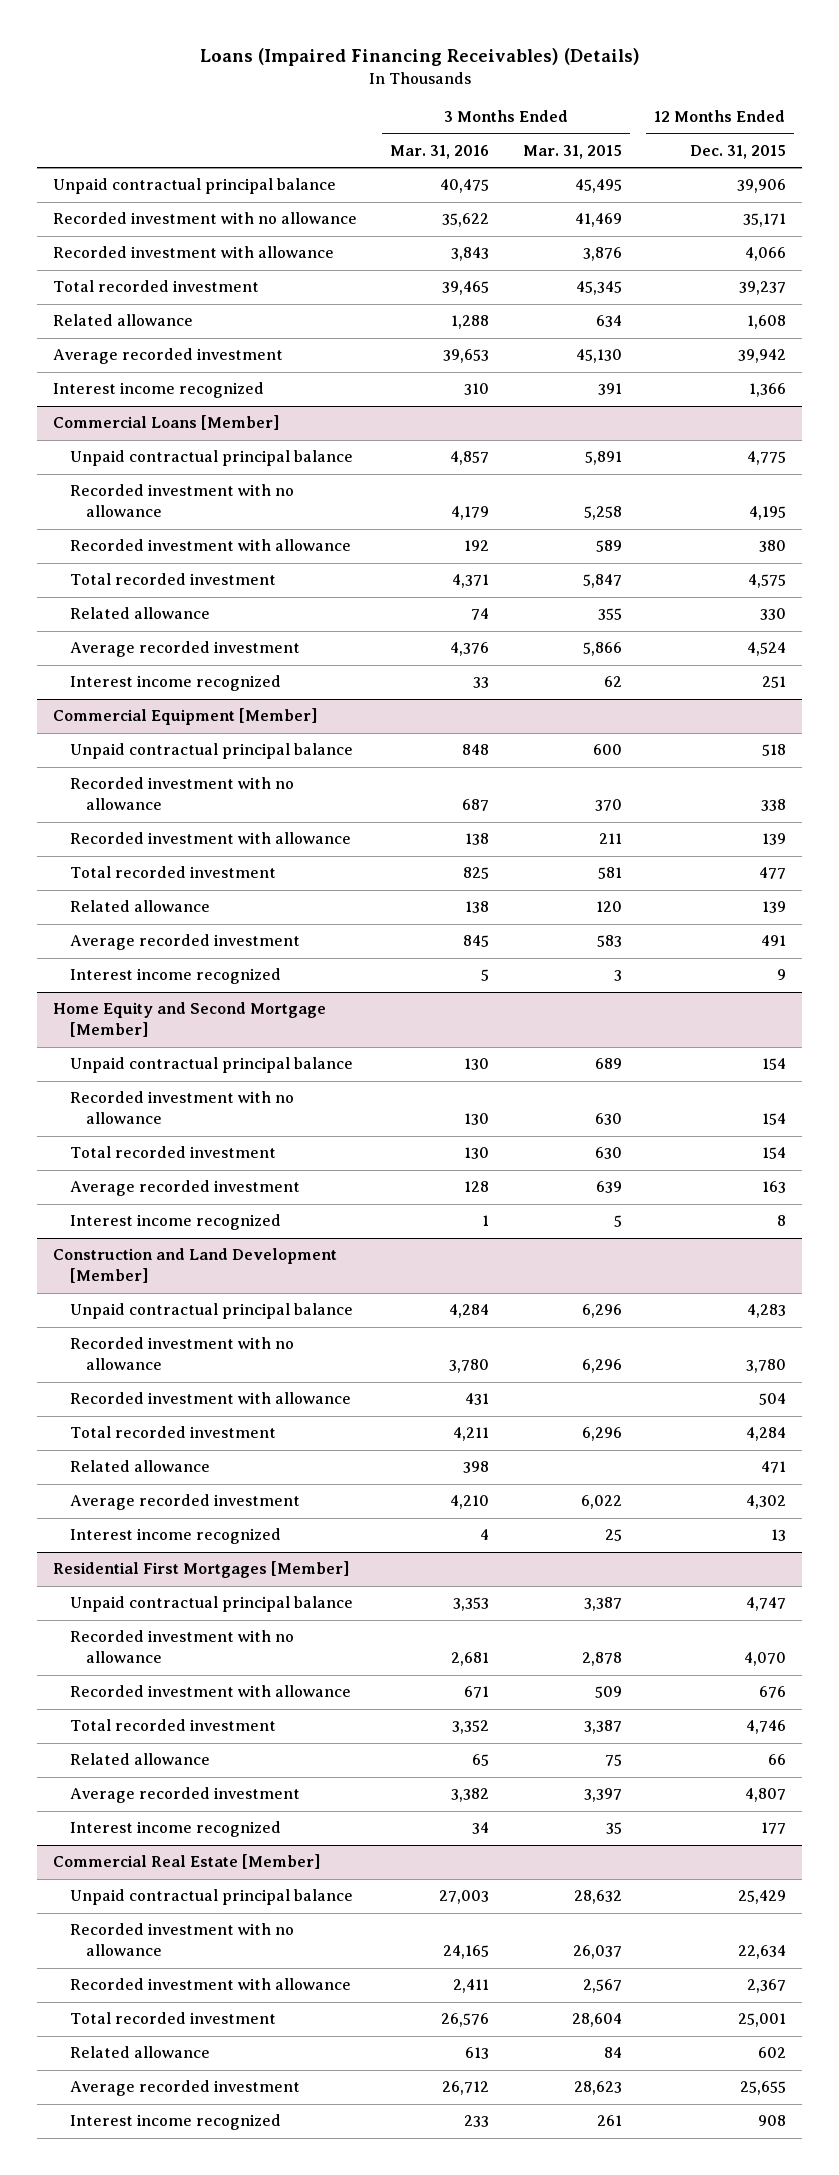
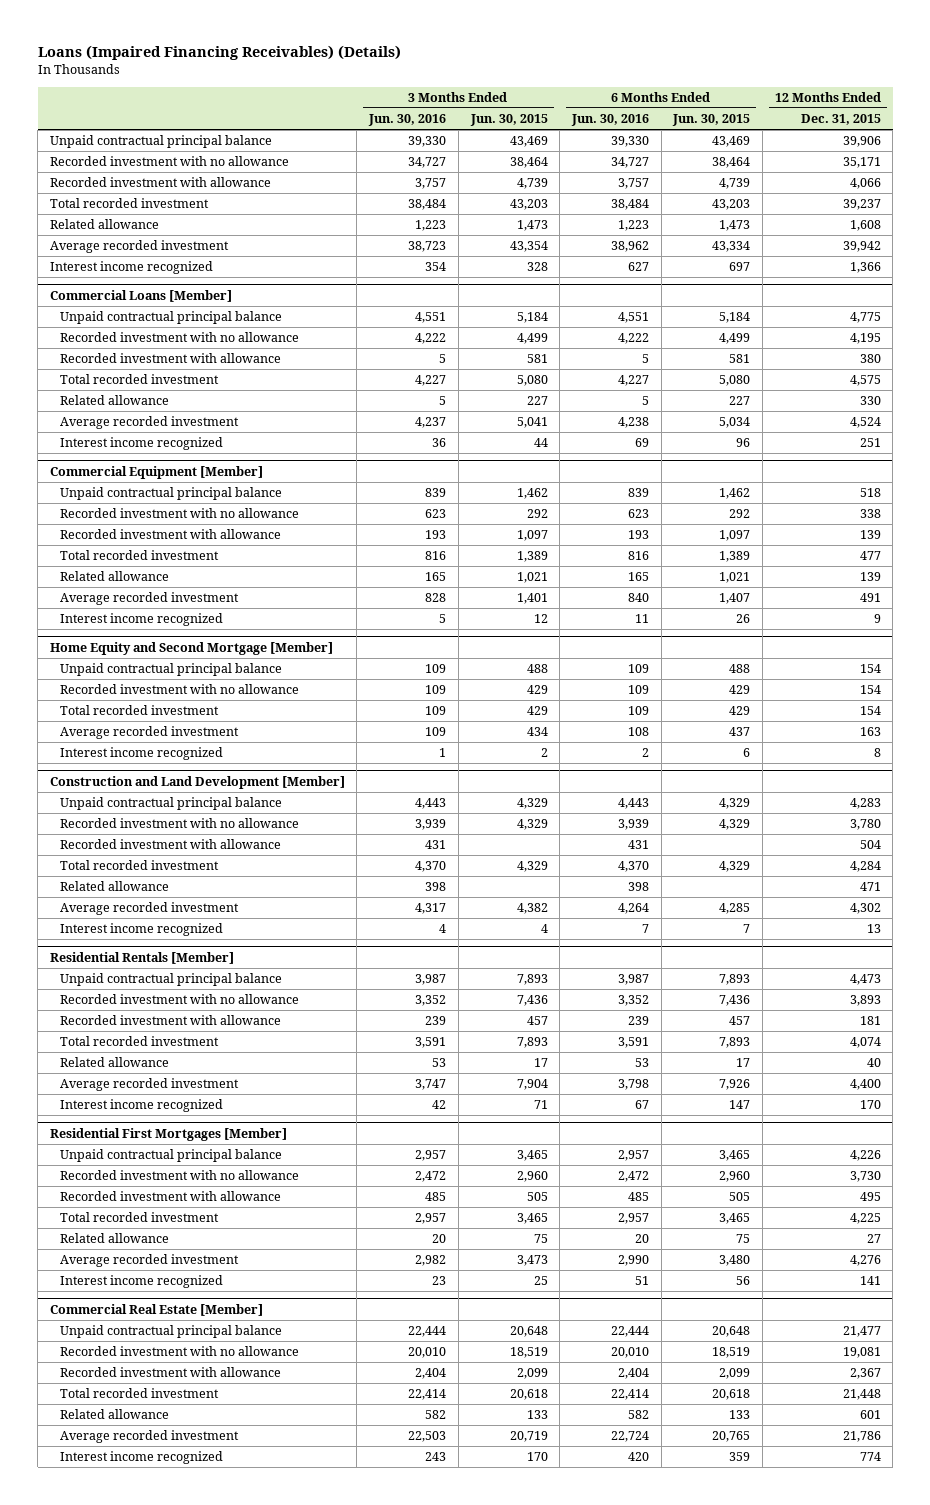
- | 3 Months Ended Mar. 31, 2016 | 3 Months Ended Mar. 31, 2015 | 12 Months Ended Dec. 31, 2015
+ | 3 Months Ended Jun. 30, 2016 | 3 Months Ended Jun. 30, 2015 | 6 Months Ended Jun. 30, 2016 | 6 Months Ended Jun. 30, 2015 | 12 Months Ended Dec. 31, 2015
+ Residential Rentals [Member]
+ Unpaid contractual principal balance | 3,987 | 7,893 | 3,987 | 7,893 | 4,473
+ Recorded investment with no allowance | 3,352 | 7,436 | 3,352 | 7,436 | 3,893
+ Recorded investment with allowance | 239 | 457 | 239 | 457 | 181
+ Total recorded investment | 3,591 | 7,893 | 3,591 | 7,893 | 4,074
+ Related allowance | 53 | 17 | 53 | 17 | 40
+ Average recorded investment | 3,747 | 7,904 | 3,798 | 7,926 | 4,400
+ Interest income recognized | 42 | 71 | 67 | 147 | 170
@ Residential First Mortgages [Member]
- Unpaid contractual principal balance | 3,353 | 3,387 | 4,747
- Recorded investment with no allowance | 2,681 | 2,878 | 4,070
- Recorded investment with allowance | 671 | 509 | 676
- Total recorded investment | 3,352 | 3,387 | 4,746
- Related allowance | 65 | 75 | 66
- Average recorded investment | 3,382 | 3,397 | 4,807
- Interest income recognized | 34 | 35 | 177
+ Unpaid contractual principal balance | 2,957 | 3,465 | 2,957 | 3,465 | 4,226
+ Recorded investment with no allowance | 2,472 | 2,960 | 2,472 | 2,960 | 3,730
+ Recorded investment with allowance | 485 | 505 | 485 | 505 | 495
+ Total recorded investment | 2,957 | 3,465 | 2,957 | 3,465 | 4,225
+ Related allowance | 20 | 75 | 20 | 75 | 27
+ Average recorded investment | 2,982 | 3,473 | 2,990 | 3,480 | 4,276
+ Interest income recognized | 23 | 25 | 51 | 56 | 141
@ Commercial Real Estate [Member]
- Unpaid contractual principal balance | 27,003 | 28,632 | 25,429
- Recorded investment with no allowance | 24,165 | 26,037 | 22,634
+ Unpaid contractual principal balance | 22,444 | 20,648 | 22,444 | 20,648 | 21,477
+ Recorded investment with no allowance | 20,010 | 18,519 | 20,010 | 18,519 | 19,081
- Total recorded investment | 26,576 | 28,604 | 25,001
- Related allowance | 613 | 84 | 602
- Average recorded investment | 26,712 | 28,623 | 25,655
- Interest income recognized | 233 | 261 | 908
+ Total recorded investment | 22,414 | 20,618 | 22,414 | 20,618 | 21,448
+ Related allowance | 582 | 133 | 582 | 133 | 601
+ Average recorded investment | 22,503 | 20,719 | 22,724 | 20,765 | 21,786
+ Interest income recognized | 243 | 170 | 420 | 359 | 774

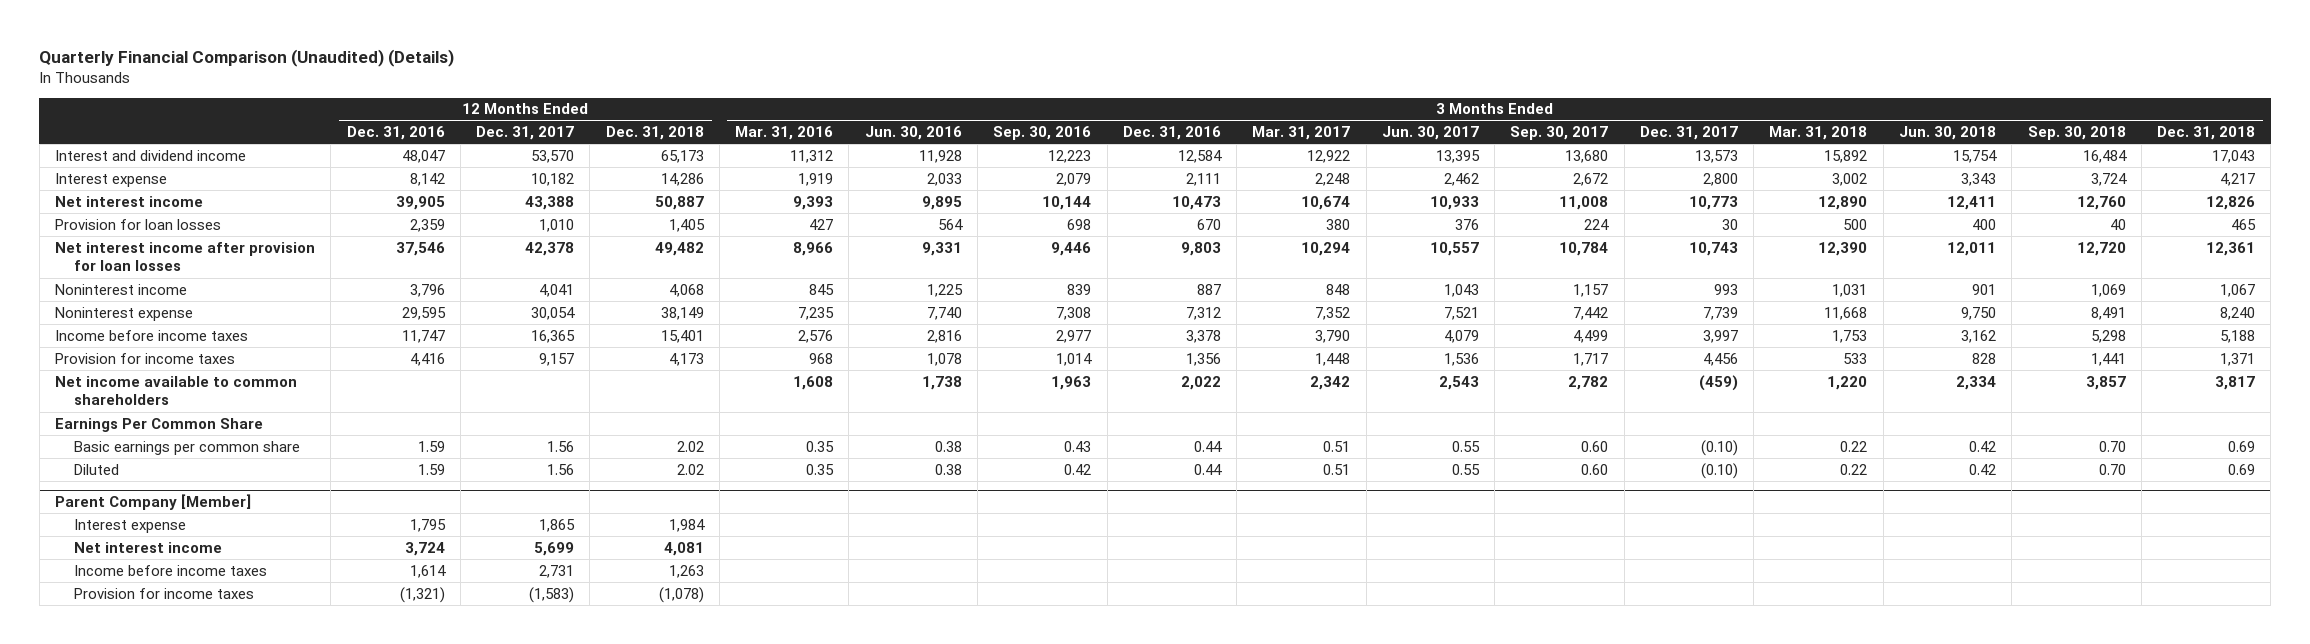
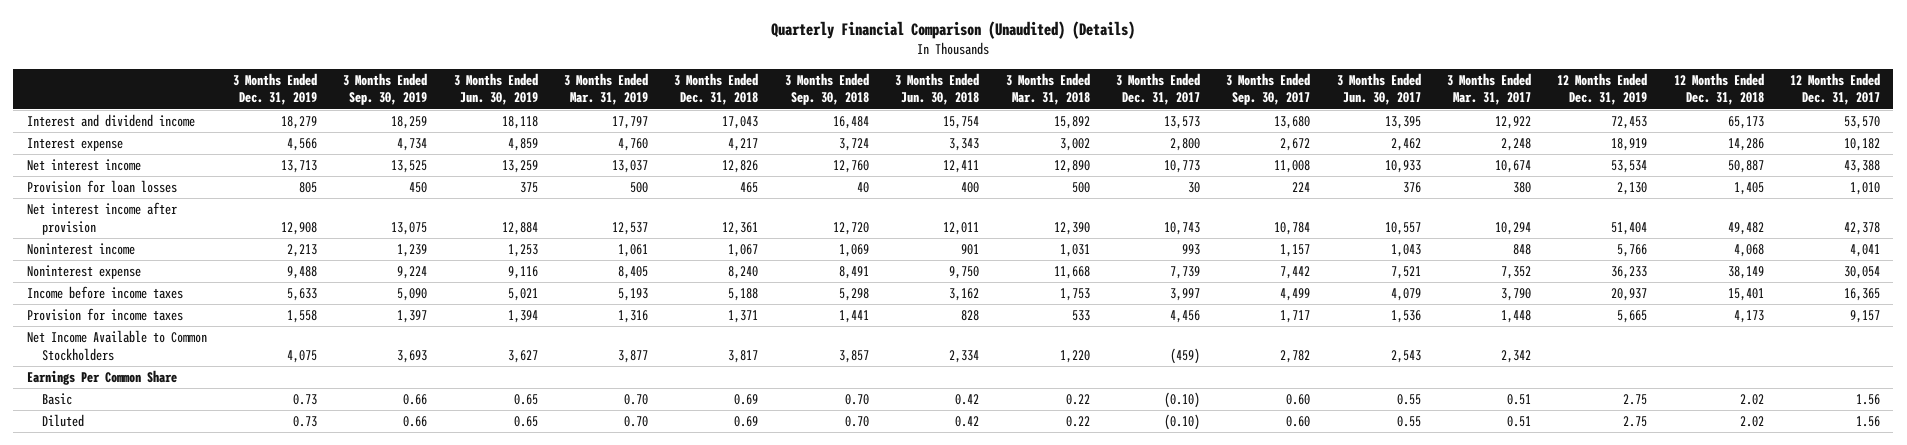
- | 12 Months Ended Dec. 31, 2016 | 12 Months Ended Dec. 31, 2017 | 12 Months Ended Dec. 31, 2018 | 3 Months Ended Mar. 31, 2016 | 3 Months Ended Jun. 30, 2016 | 3 Months Ended Sep. 30, 2016 | 3 Months Ended Dec. 31, 2016 | 3 Months Ended Mar. 31, 2017 | 3 Months Ended Jun. 30, 2017 | 3 Months Ended Sep. 30, 2017 | 3 Months Ended Dec. 31, 2017 | 3 Months Ended Mar. 31, 2018 | 3 Months Ended Jun. 30, 2018 | 3 Months Ended Sep. 30, 2018 | 3 Months Ended Dec. 31, 2018
+ | 3 Months Ended Dec. 31, 2019 | 3 Months Ended Sep. 30, 2019 | 3 Months Ended Jun. 30, 2019 | 3 Months Ended Mar. 31, 2019 | 3 Months Ended Dec. 31, 2018 | 3 Months Ended Sep. 30, 2018 | 3 Months Ended Jun. 30, 2018 | 3 Months Ended Mar. 31, 2018 | 3 Months Ended Dec. 31, 2017 | 3 Months Ended Sep. 30, 2017 | 3 Months Ended Jun. 30, 2017 | 3 Months Ended Mar. 31, 2017 | 12 Months Ended Dec. 31, 2019 | 12 Months Ended Dec. 31, 2018 | 12 Months Ended Dec. 31, 2017
- Net interest income after provision for loan losses | 37,546 | 42,378 | 49,482 | 8,966 | 9,331 | 9,446 | 9,803 | 10,294 | 10,557 | 10,784 | 10,743 | 12,390 | 12,011 | 12,720 | 12,361
+ Net interest income after provision | 12,908 | 13,075 | 12,884 | 12,537 | 12,361 | 12,720 | 12,011 | 12,390 | 10,743 | 10,784 | 10,557 | 10,294 | 51,404 | 49,482 | 42,378
- Net income available to common shareholders | | | | 1,608 | 1,738 | 1,963 | 2,022 | 2,342 | 2,543 | 2,782 | (459) | 1,220 | 2,334 | 3,857 | 3,817
+ Net Income Available to Common Stockholders | 4,075 | 3,693 | 3,627 | 3,877 | 3,817 | 3,857 | 2,334 | 1,220 | (459) | 2,782 | 2,543 | 2,342 | | |
- Basic earnings per common share | 1.59 | 1.56 | 2.02 | 0.35 | 0.38 | 0.43 | 0.44 | 0.51 | 0.55 | 0.60 | (0.10) | 0.22 | 0.42 | 0.70 | 0.69
+ Basic | 0.73 | 0.66 | 0.65 | 0.70 | 0.69 | 0.70 | 0.42 | 0.22 | (0.10) | 0.60 | 0.55 | 0.51 | 2.75 | 2.02 | 1.56
- Parent Company [Member]
- Interest expense | 1,795 | 1,865 | 1,984 | | | | | | | | | | | |
- Net interest income | 3,724 | 5,699 | 4,081 | | | | | | | | | | | |
- Income before income taxes | 1,614 | 2,731 | 1,263 | | | | | | | | | | | |
- Provision for income taxes | (1,321) | (1,583) | (1,078) | | | | | | | | | | | |

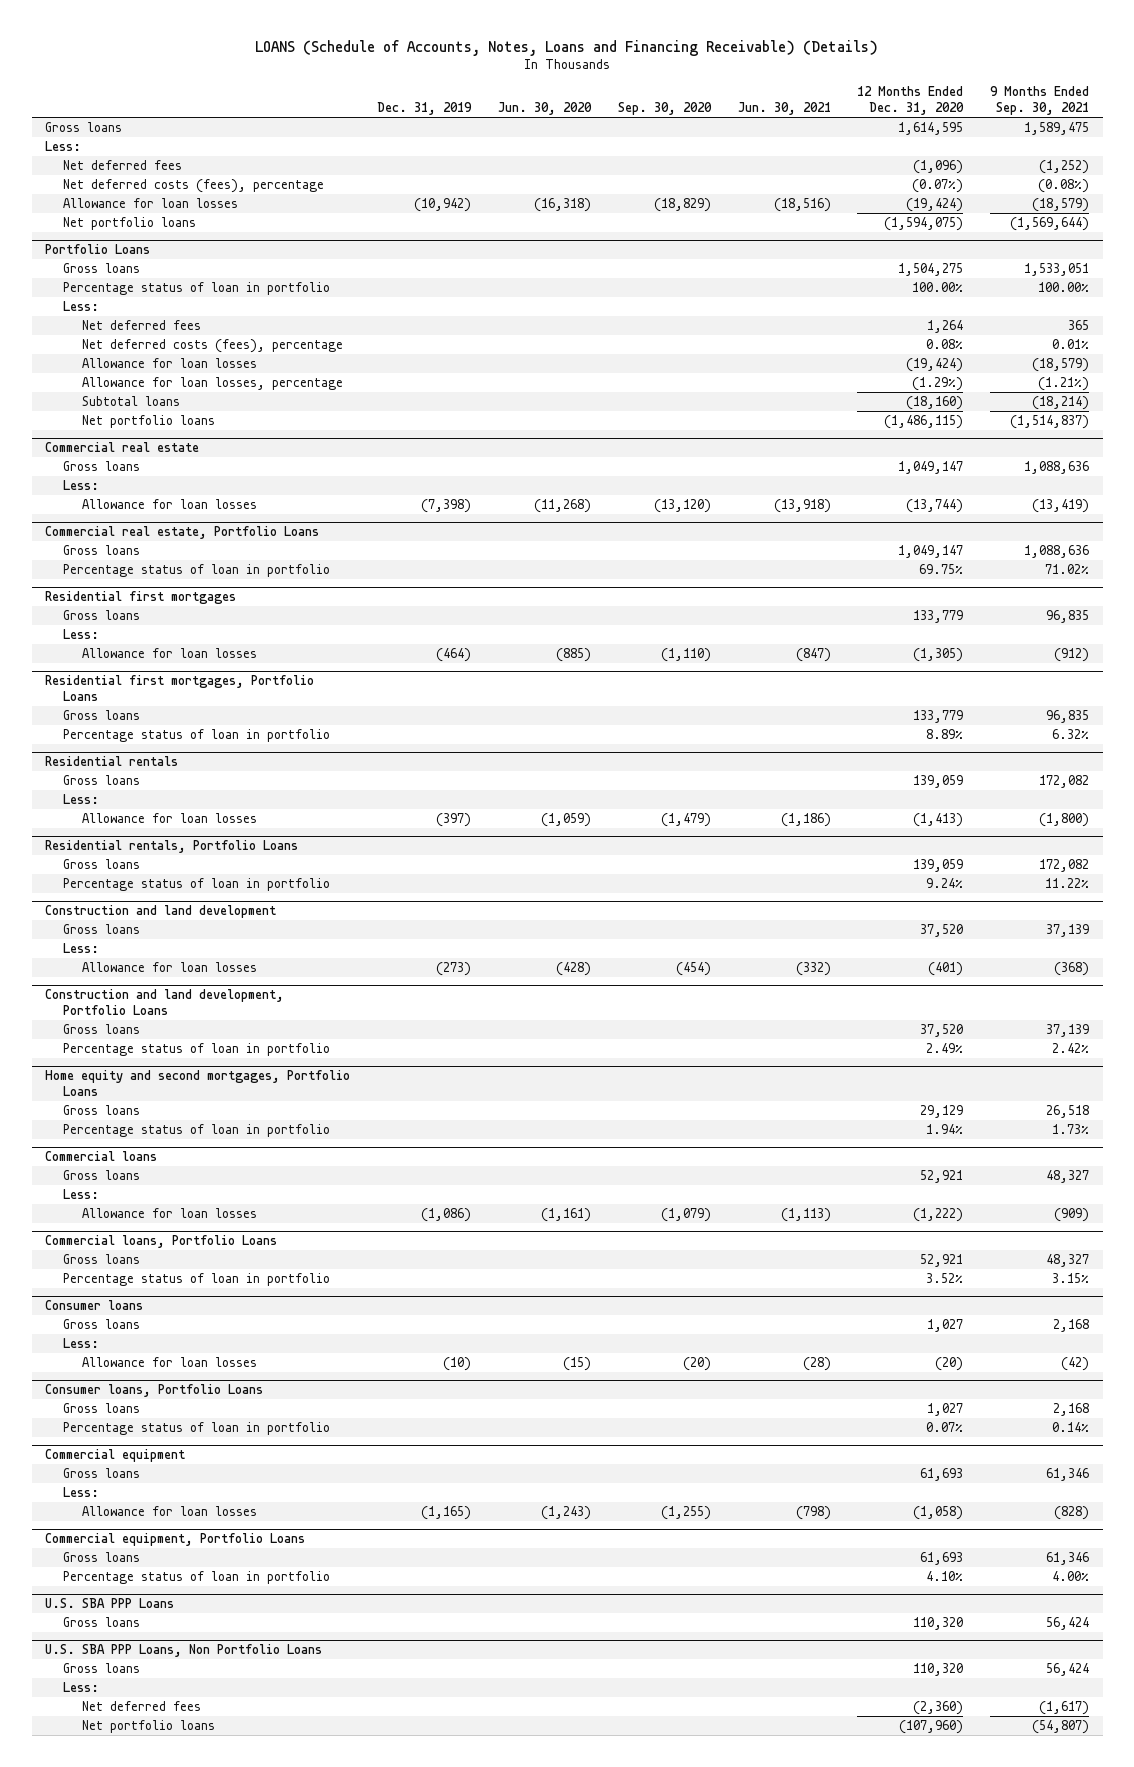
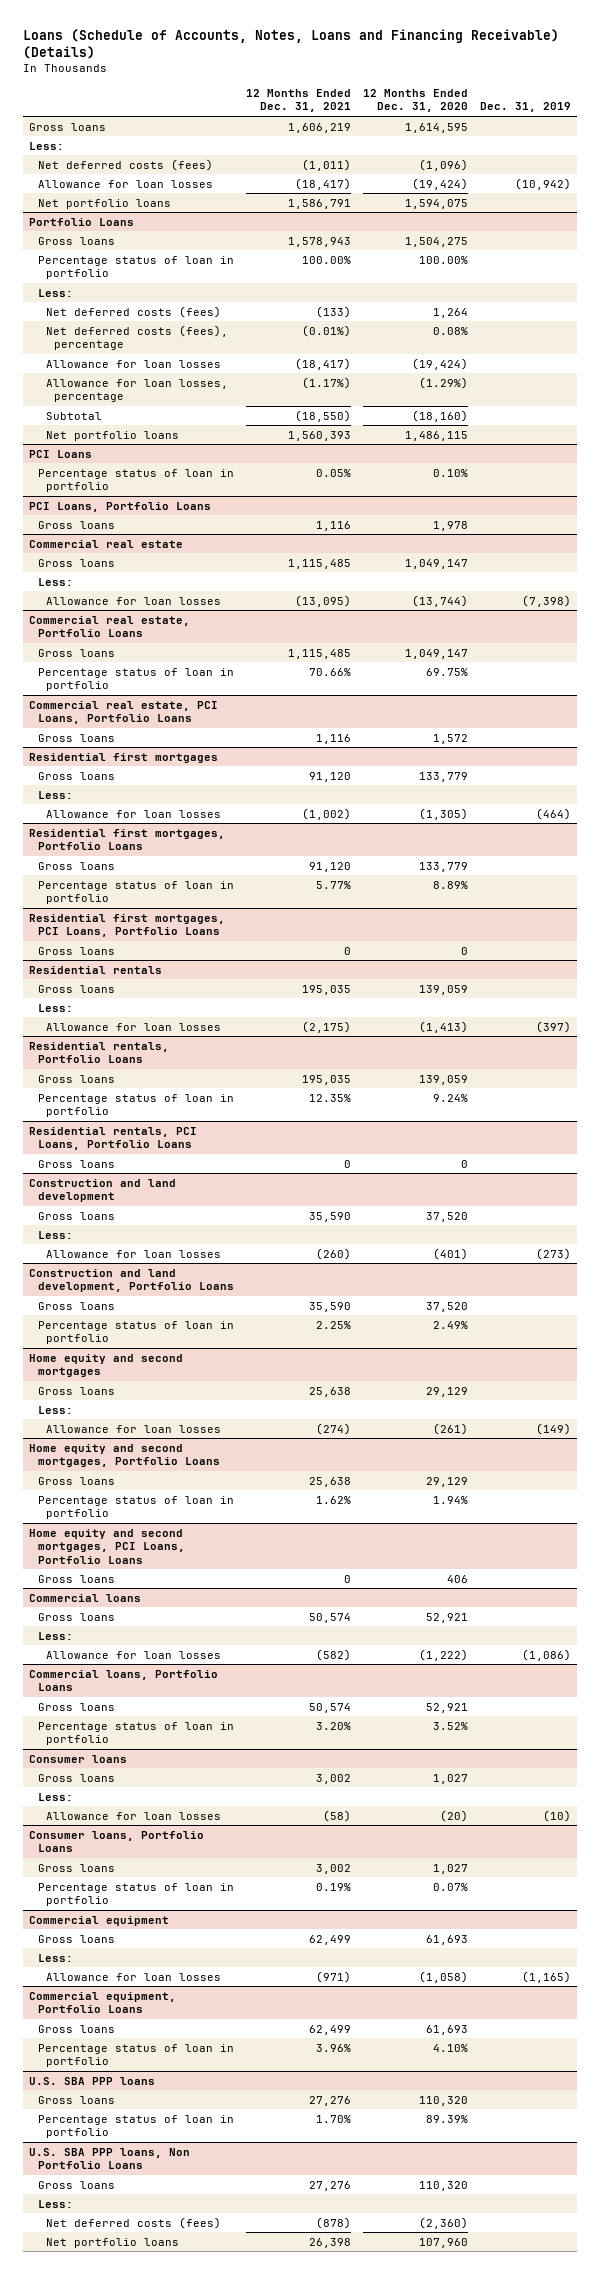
- LOANS (Schedule of Accounts, Notes, Loans and Financing Receivable) (Details)
+ Loans (Schedule of Accounts, Notes, Loans and Financing Receivable) (Details)
- | Dec. 31, 2019 | Jun. 30, 2020 | Sep. 30, 2020 | Jun. 30, 2021 | 12 Months Ended Dec. 31, 2020 | 9 Months Ended Sep. 30, 2021
+ | 12 Months Ended Dec. 31, 2021 | 12 Months Ended Dec. 31, 2020 | Dec. 31, 2019
- Net deferred fees | | | | | (1,096) | (1,252)
- Net deferred costs (fees), percentage | | | | | (0.07%) | (0.08%)
+ Net deferred costs (fees) | (1,011) | (1,096) |
- Net portfolio loans | | | | | (1,594,075) | (1,569,644)
+ Net portfolio loans | 1,586,791 | 1,594,075 |
@ Portfolio Loans
- Net deferred fees | | | | | 1,264 | 365
+ Net deferred costs (fees) | (133) | 1,264 |
- Subtotal loans | | | | | (18,160) | (18,214)
- Net portfolio loans | | | | | (1,486,115) | (1,514,837)
+ Subtotal | (18,550) | (18,160) |
+ Net portfolio loans | 1,560,393 | 1,486,115 |
+ PCI Loans
+ Percentage status of loan in portfolio | 0.05% | 0.10% |
+ PCI Loans, Portfolio Loans
+ Gross loans | 1,116 | 1,978 |
+ Commercial real estate, PCI Loans, Portfolio Loans
+ Gross loans | 1,116 | 1,572 |
+ Residential first mortgages, PCI Loans, Portfolio Loans
+ Gross loans | 0 | 0 |
+ Residential rentals, PCI Loans, Portfolio Loans
+ Gross loans | 0 | 0 |
+ Home equity and second mortgages
+ Gross loans | 25,638 | 29,129 |
+ Less:
+ Allowance for loan losses | (274) | (261) | (149)
+ Home equity and second mortgages, PCI Loans, Portfolio Loans
+ Gross loans | 0 | 406 |
- U.S. SBA PPP Loans
+ U.S. SBA PPP loans
- U.S. SBA PPP Loans, Non Portfolio Loans
+ Percentage status of loan in portfolio | 1.70% | 89.39% |
+ U.S. SBA PPP loans, Non Portfolio Loans
- Net deferred fees | | | | | (2,360) | (1,617)
- Net portfolio loans | | | | | (107,960) | (54,807)
+ Net deferred costs (fees) | (878) | (2,360) |
+ Net portfolio loans | 26,398 | 107,960 |

